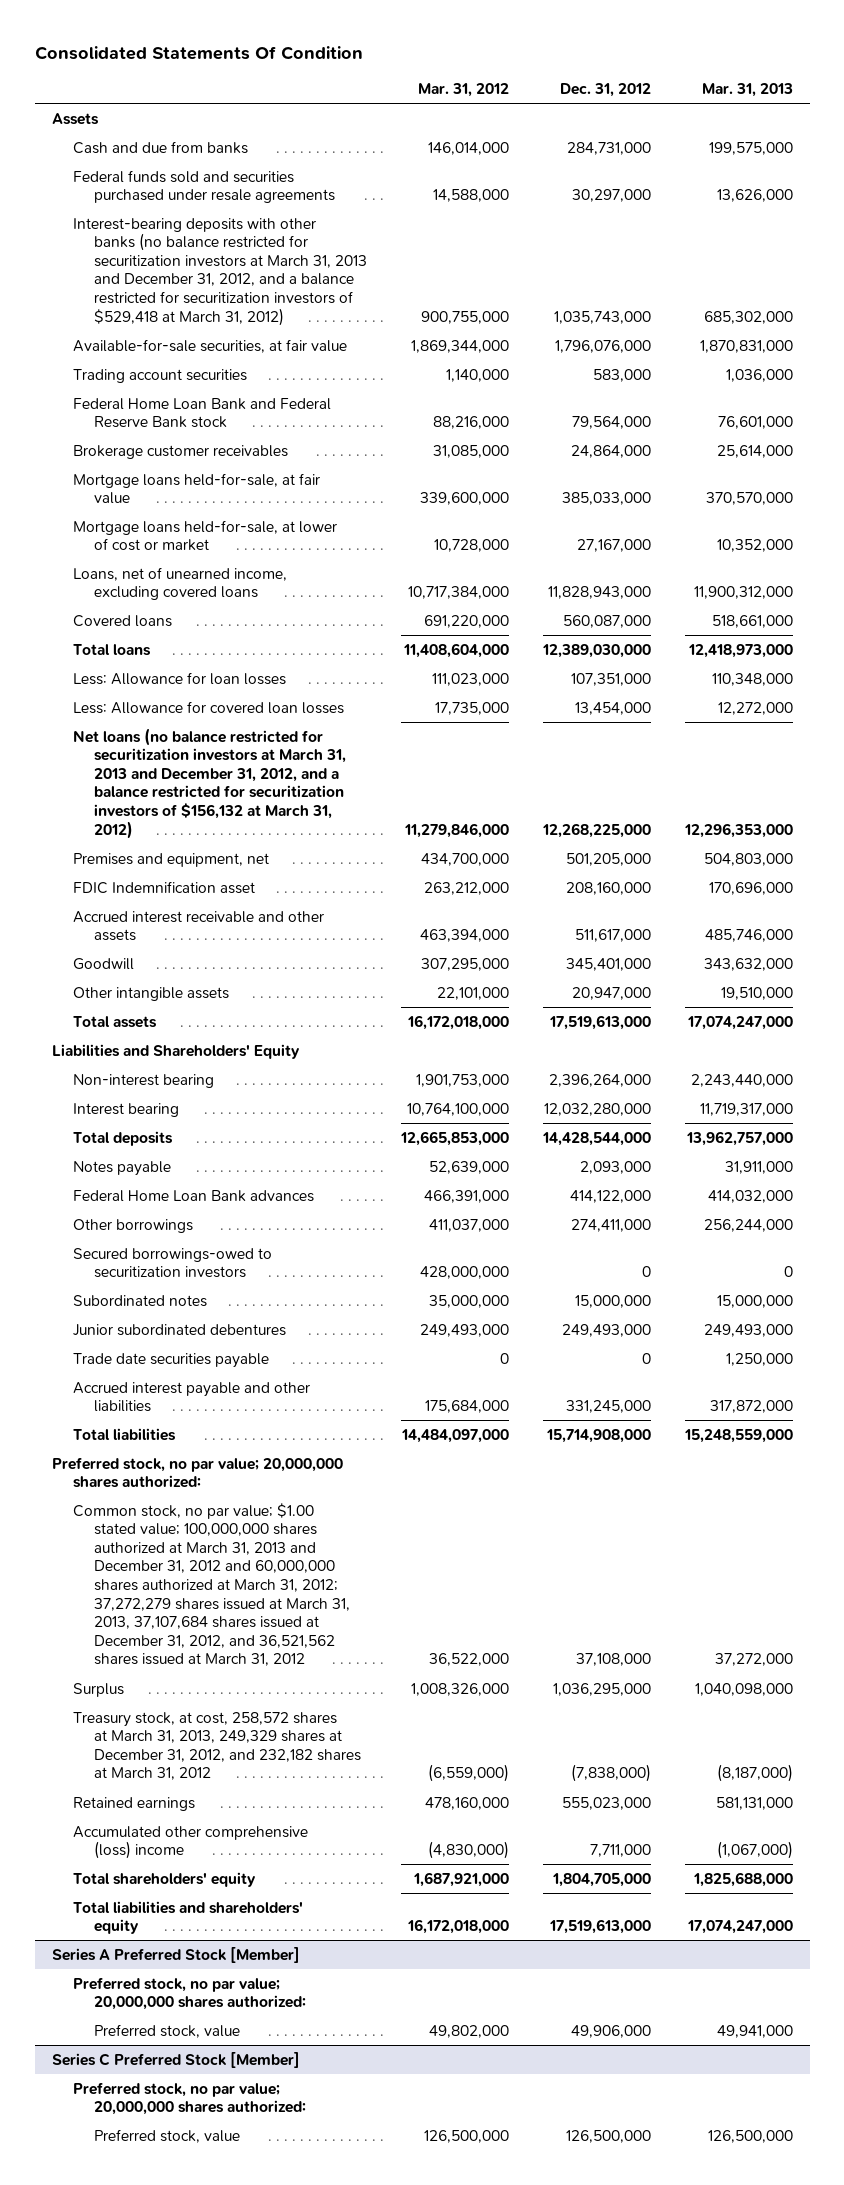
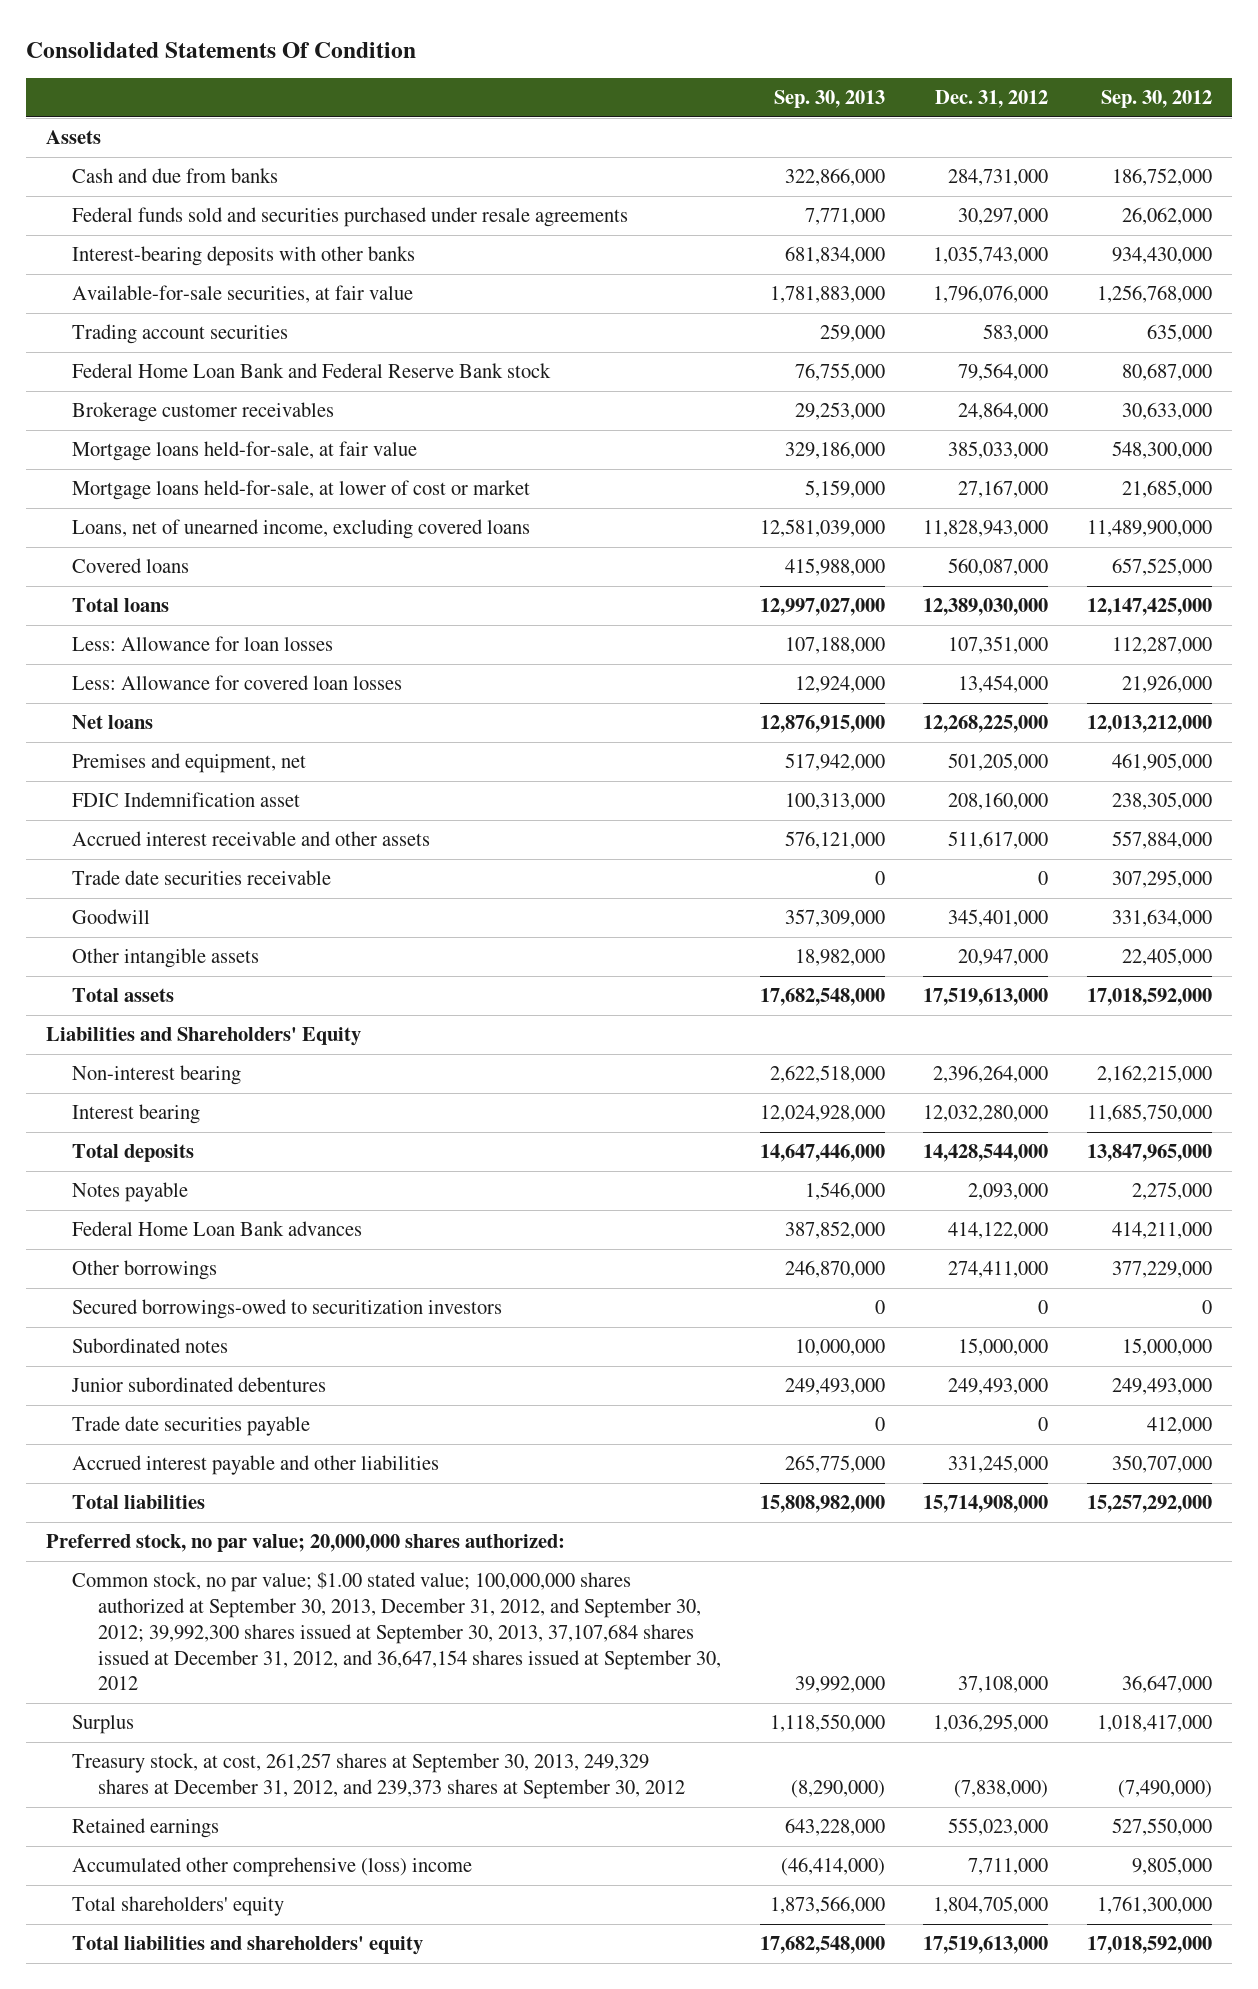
- | Mar. 31, 2012 | Dec. 31, 2012 | Mar. 31, 2013
+ | Sep. 30, 2013 | Dec. 31, 2012 | Sep. 30, 2012
- Interest-bearing deposits with other banks (no balance restricted for securitization investors at March 31, 2013 and December 31, 2012, and a balance restricted for securitization investors of $529,418 at March 31, 2012) | 900,755,000 | 1,035,743,000 | 685,302,000
+ Interest-bearing deposits with other banks | 681,834,000 | 1,035,743,000 | 934,430,000
- Net loans (no balance restricted for securitization investors at March 31, 2013 and December 31, 2012, and a balance restricted for securitization investors of $156,132 at March 31, 2012) | 11,279,846,000 | 12,268,225,000 | 12,296,353,000
+ Net loans | 12,876,915,000 | 12,268,225,000 | 12,013,212,000
+ Trade date securities receivable | 0 | 0 | 307,295,000
- Common stock, no par value; $1.00 stated value; 100,000,000 shares authorized at March 31, 2013 and December 31, 2012 and 60,000,000 shares authorized at March 31, 2012; 37,272,279 shares issued at March 31, 2013, 37,107,684 shares issued at December 31, 2012, and 36,521,562 shares issued at March 31, 2012 | 36,522,000 | 37,108,000 | 37,272,000
+ Common stock, no par value; $1.00 stated value; 100,000,000 shares authorized at September 30, 2013, December 31, 2012, and September 30, 2012; 39,992,300 shares issued at September 30, 2013, 37,107,684 shares issued at December 31, 2012, and 36,647,154 shares issued at September 30, 2012 | 39,992,000 | 37,108,000 | 36,647,000
- Treasury stock, at cost, 258,572 shares at March 31, 2013, 249,329 shares at December 31, 2012, and 232,182 shares at March 31, 2012 | (6,559,000) | (7,838,000) | (8,187,000)
+ Treasury stock, at cost, 261,257 shares at September 30, 2013, 249,329 shares at December 31, 2012, and 239,373 shares at September 30, 2012 | (8,290,000) | (7,838,000) | (7,490,000)
- Series A Preferred Stock [Member]
- Preferred stock, no par value; 20,000,000 shares authorized:
- Preferred stock, value | 49,802,000 | 49,906,000 | 49,941,000
- Series C Preferred Stock [Member]
- Preferred stock, no par value; 20,000,000 shares authorized:
- Preferred stock, value | 126,500,000 | 126,500,000 | 126,500,000

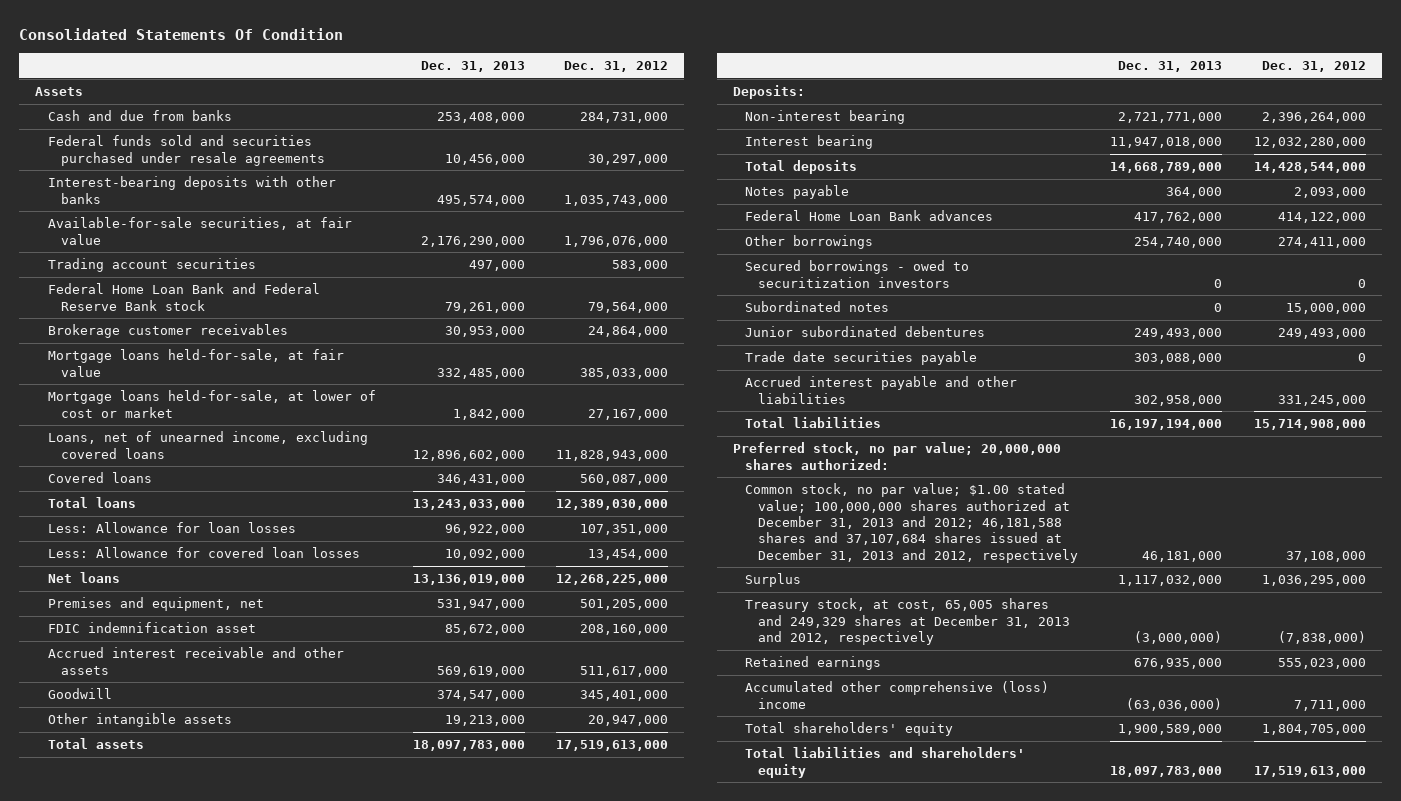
- | Sep. 30, 2013 | Dec. 31, 2012 | Sep. 30, 2012
+ | Dec. 31, 2013 | Dec. 31, 2012
- FDIC Indemnification asset | 100,313,000 | 208,160,000 | 238,305,000
+ FDIC indemnification asset | 85,672,000 | 208,160,000
- Trade date securities receivable | 0 | 0 | 307,295,000
- Liabilities and Shareholders' Equity
+ Deposits:
- Secured borrowings-owed to securitization investors | 0 | 0 | 0
+ Secured borrowings - owed to securitization investors | 0 | 0
- Common stock, no par value; $1.00 stated value; 100,000,000 shares authorized at September 30, 2013, December 31, 2012, and September 30, 2012; 39,992,300 shares issued at September 30, 2013, 37,107,684 shares issued at December 31, 2012, and 36,647,154 shares issued at September 30, 2012 | 39,992,000 | 37,108,000 | 36,647,000
+ Common stock, no par value; $1.00 stated value; 100,000,000 shares authorized at December 31, 2013 and 2012; 46,181,588 shares and 37,107,684 shares issued at December 31, 2013 and 2012, respectively | 46,181,000 | 37,108,000
- Treasury stock, at cost, 261,257 shares at September 30, 2013, 249,329 shares at December 31, 2012, and 239,373 shares at September 30, 2012 | (8,290,000) | (7,838,000) | (7,490,000)
+ Treasury stock, at cost, 65,005 shares and 249,329 shares at December 31, 2013 and 2012, respectively | (3,000,000) | (7,838,000)

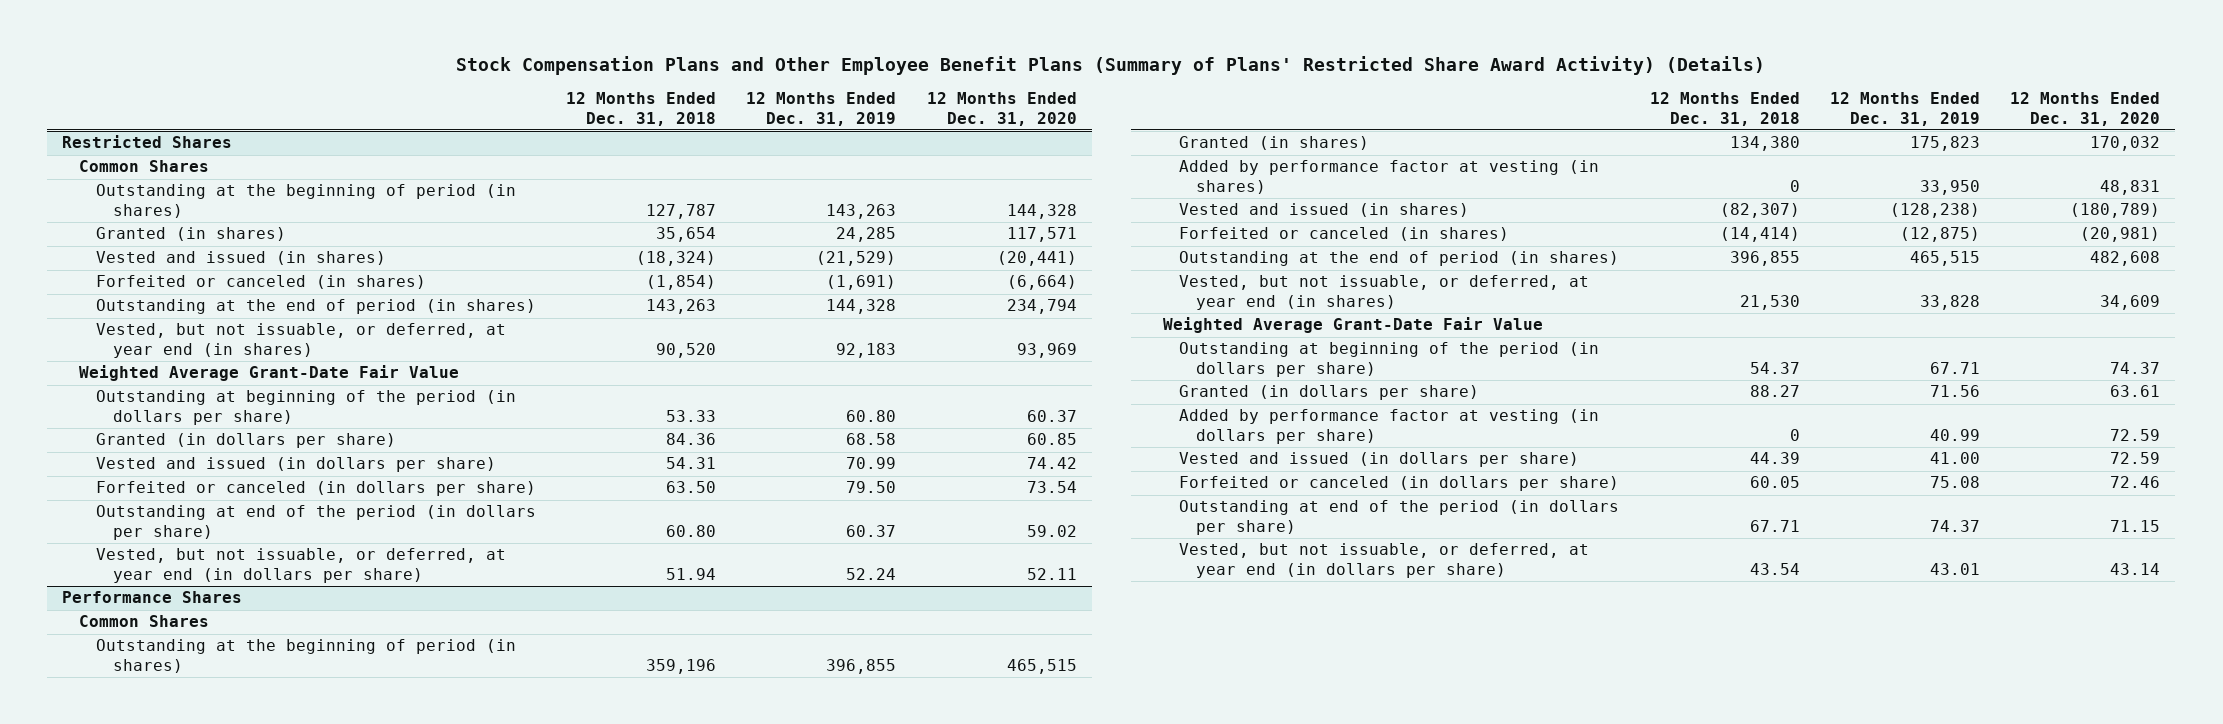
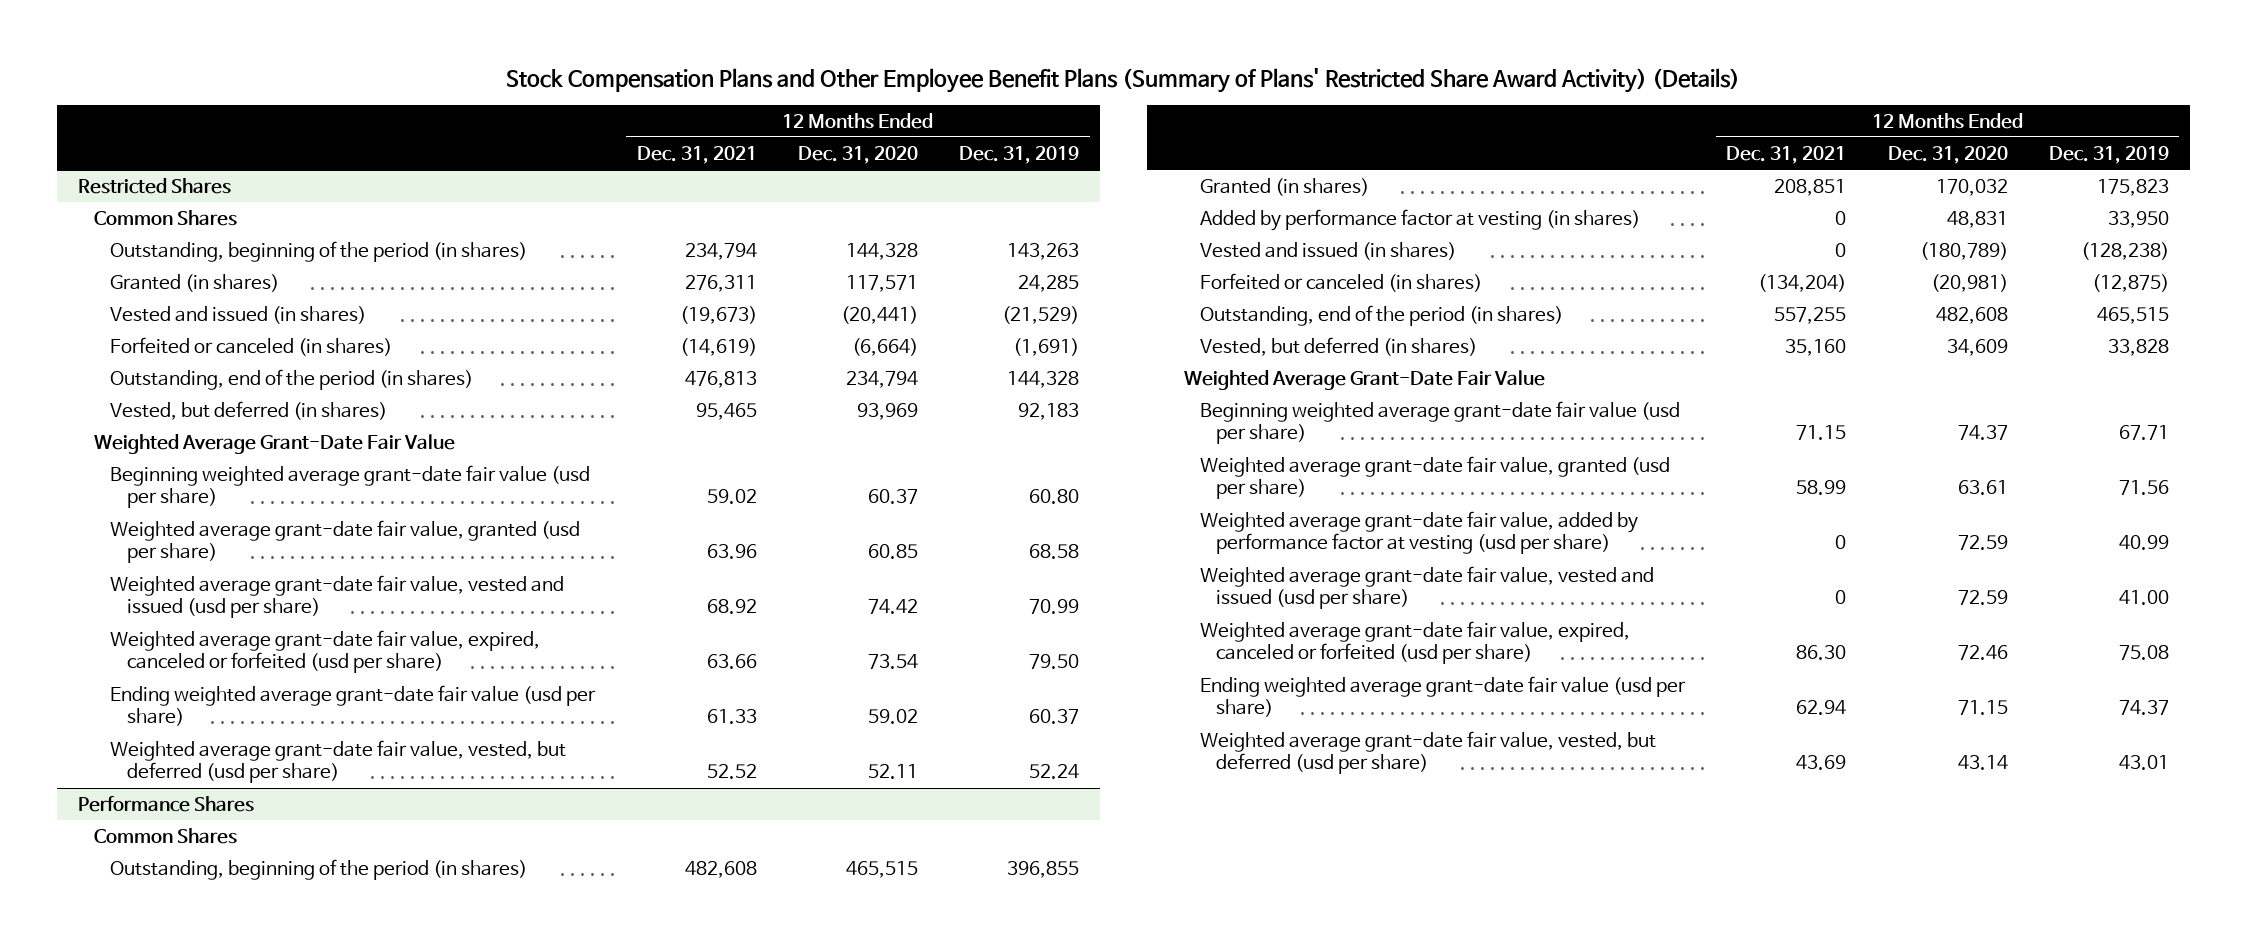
- | 12 Months Ended Dec. 31, 2018 | 12 Months Ended Dec. 31, 2019 | 12 Months Ended Dec. 31, 2020
+ | 12 Months Ended Dec. 31, 2021 | 12 Months Ended Dec. 31, 2020 | 12 Months Ended Dec. 31, 2019
@ Restricted Shares
- Outstanding at the beginning of period (in shares) | 127,787 | 143,263 | 144,328
+ Outstanding, beginning of the period (in shares) | 234,794 | 144,328 | 143,263
- Outstanding at the end of period (in shares) | 143,263 | 144,328 | 234,794
- Vested, but not issuable, or deferred, at year end (in shares) | 90,520 | 92,183 | 93,969
+ Outstanding, end of the period (in shares) | 476,813 | 234,794 | 144,328
+ Vested, but deferred (in shares) | 95,465 | 93,969 | 92,183
- Outstanding at beginning of the period (in dollars per share) | 53.33 | 60.80 | 60.37
- Granted (in dollars per share) | 84.36 | 68.58 | 60.85
- Vested and issued (in dollars per share) | 54.31 | 70.99 | 74.42
- Forfeited or canceled (in dollars per share) | 63.50 | 79.50 | 73.54
- Outstanding at end of the period (in dollars per share) | 60.80 | 60.37 | 59.02
- Vested, but not issuable, or deferred, at year end (in dollars per share) | 51.94 | 52.24 | 52.11
+ Beginning weighted average grant-date fair value (usd per share) | 59.02 | 60.37 | 60.80
+ Weighted average grant-date fair value, granted (usd per share) | 63.96 | 60.85 | 68.58
+ Weighted average grant-date fair value, vested and issued (usd per share) | 68.92 | 74.42 | 70.99
+ Weighted average grant-date fair value, expired, canceled or forfeited (usd per share) | 63.66 | 73.54 | 79.50
+ Ending weighted average grant-date fair value (usd per share) | 61.33 | 59.02 | 60.37
+ Weighted average grant-date fair value, vested, but deferred (usd per share) | 52.52 | 52.11 | 52.24
@ Performance Shares
- Outstanding at the beginning of period (in shares) | 359,196 | 396,855 | 465,515
+ Outstanding, beginning of the period (in shares) | 482,608 | 465,515 | 396,855
- Outstanding at the end of period (in shares) | 396,855 | 465,515 | 482,608
- Vested, but not issuable, or deferred, at year end (in shares) | 21,530 | 33,828 | 34,609
+ Outstanding, end of the period (in shares) | 557,255 | 482,608 | 465,515
+ Vested, but deferred (in shares) | 35,160 | 34,609 | 33,828
- Outstanding at beginning of the period (in dollars per share) | 54.37 | 67.71 | 74.37
- Granted (in dollars per share) | 88.27 | 71.56 | 63.61
- Added by performance factor at vesting (in dollars per share) | 0 | 40.99 | 72.59
- Vested and issued (in dollars per share) | 44.39 | 41.00 | 72.59
- Forfeited or canceled (in dollars per share) | 60.05 | 75.08 | 72.46
- Outstanding at end of the period (in dollars per share) | 67.71 | 74.37 | 71.15
- Vested, but not issuable, or deferred, at year end (in dollars per share) | 43.54 | 43.01 | 43.14
+ Beginning weighted average grant-date fair value (usd per share) | 71.15 | 74.37 | 67.71
+ Weighted average grant-date fair value, granted (usd per share) | 58.99 | 63.61 | 71.56
+ Weighted average grant-date fair value, added by performance factor at vesting (usd per share) | 0 | 72.59 | 40.99
+ Weighted average grant-date fair value, vested and issued (usd per share) | 0 | 72.59 | 41.00
+ Weighted average grant-date fair value, expired, canceled or forfeited (usd per share) | 86.30 | 72.46 | 75.08
+ Ending weighted average grant-date fair value (usd per share) | 62.94 | 71.15 | 74.37
+ Weighted average grant-date fair value, vested, but deferred (usd per share) | 43.69 | 43.14 | 43.01

